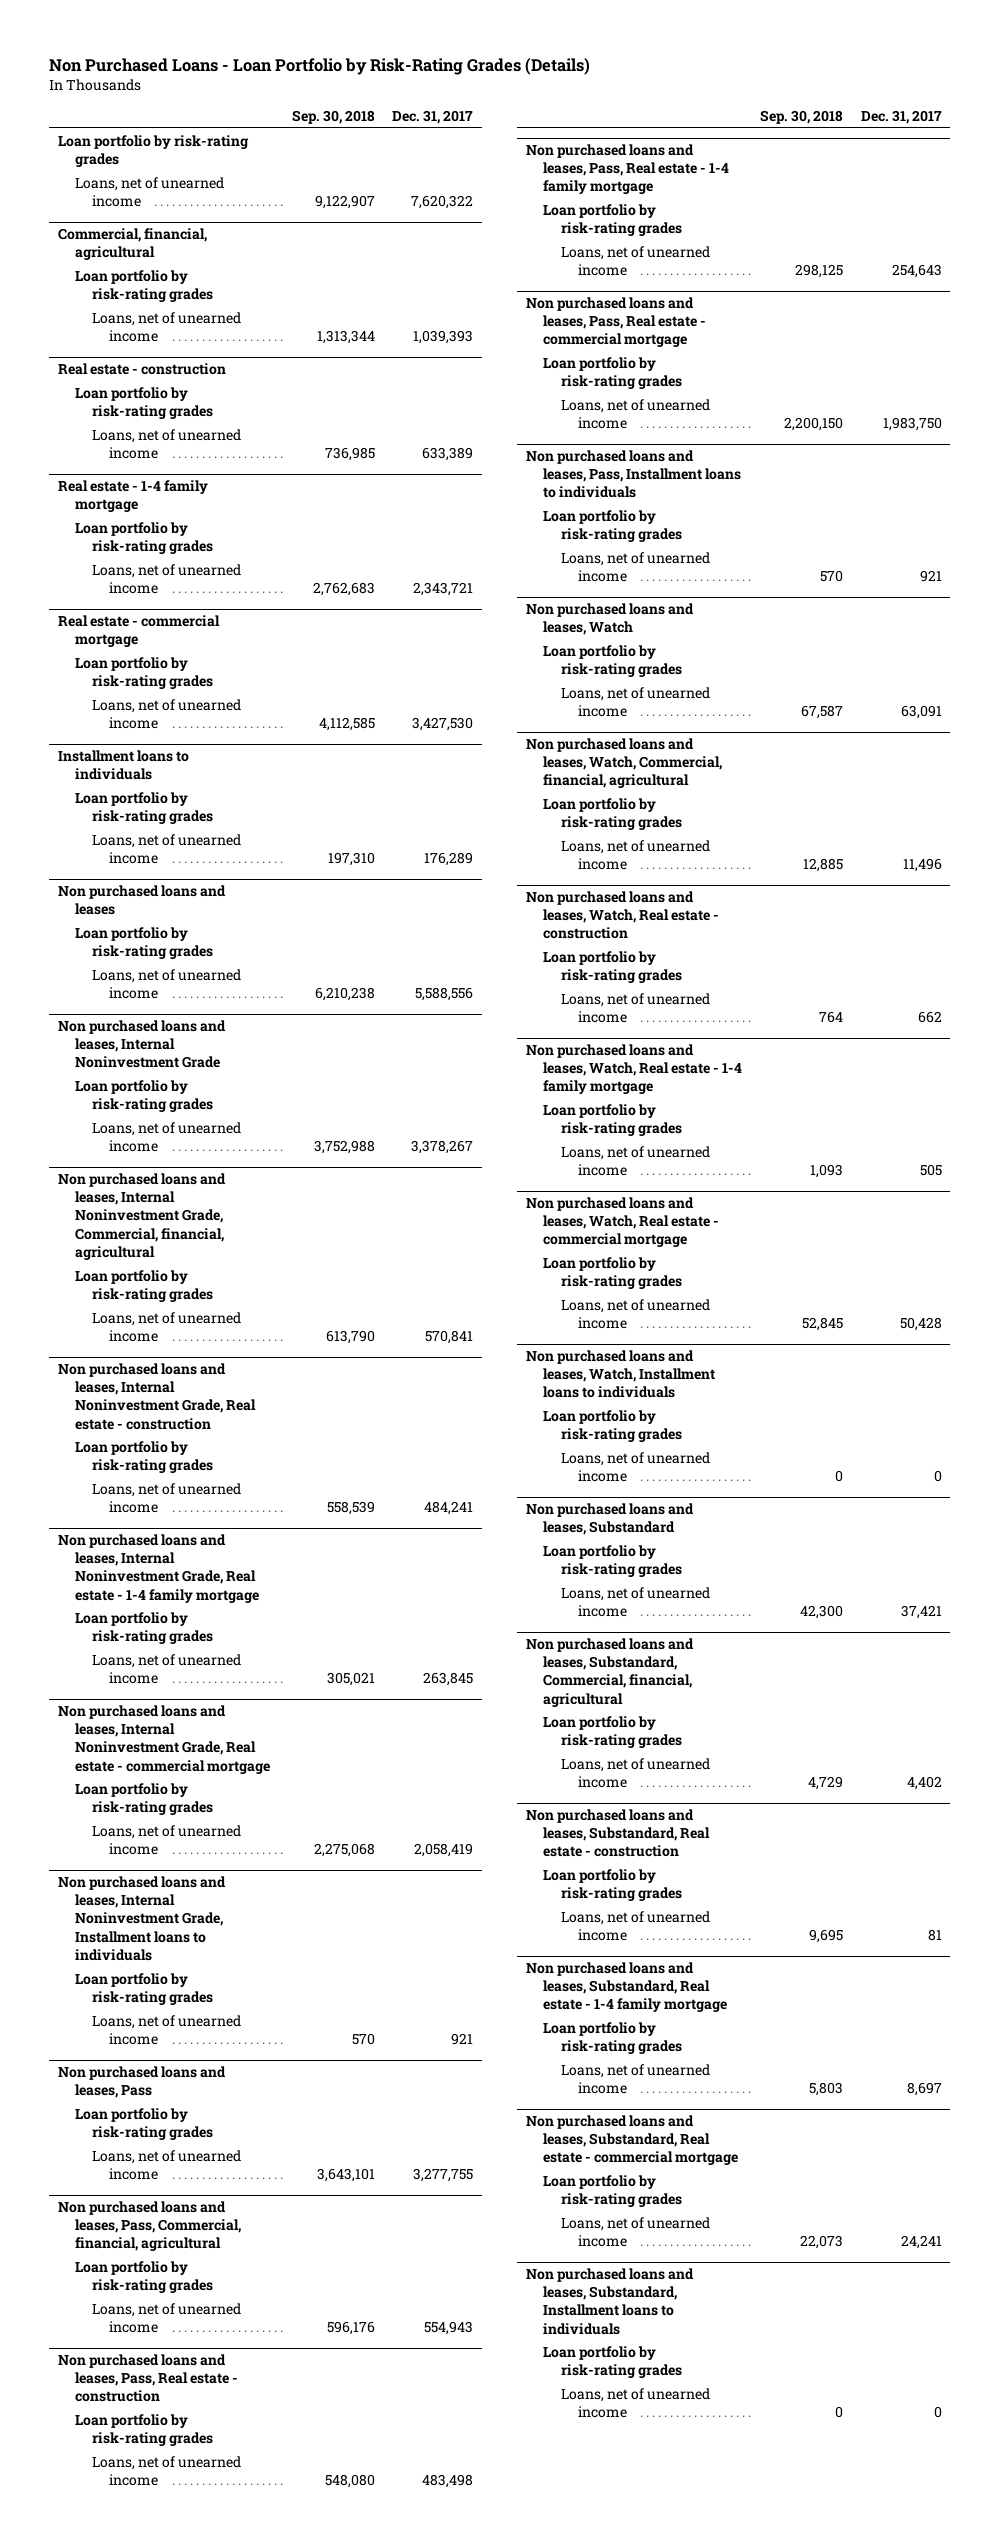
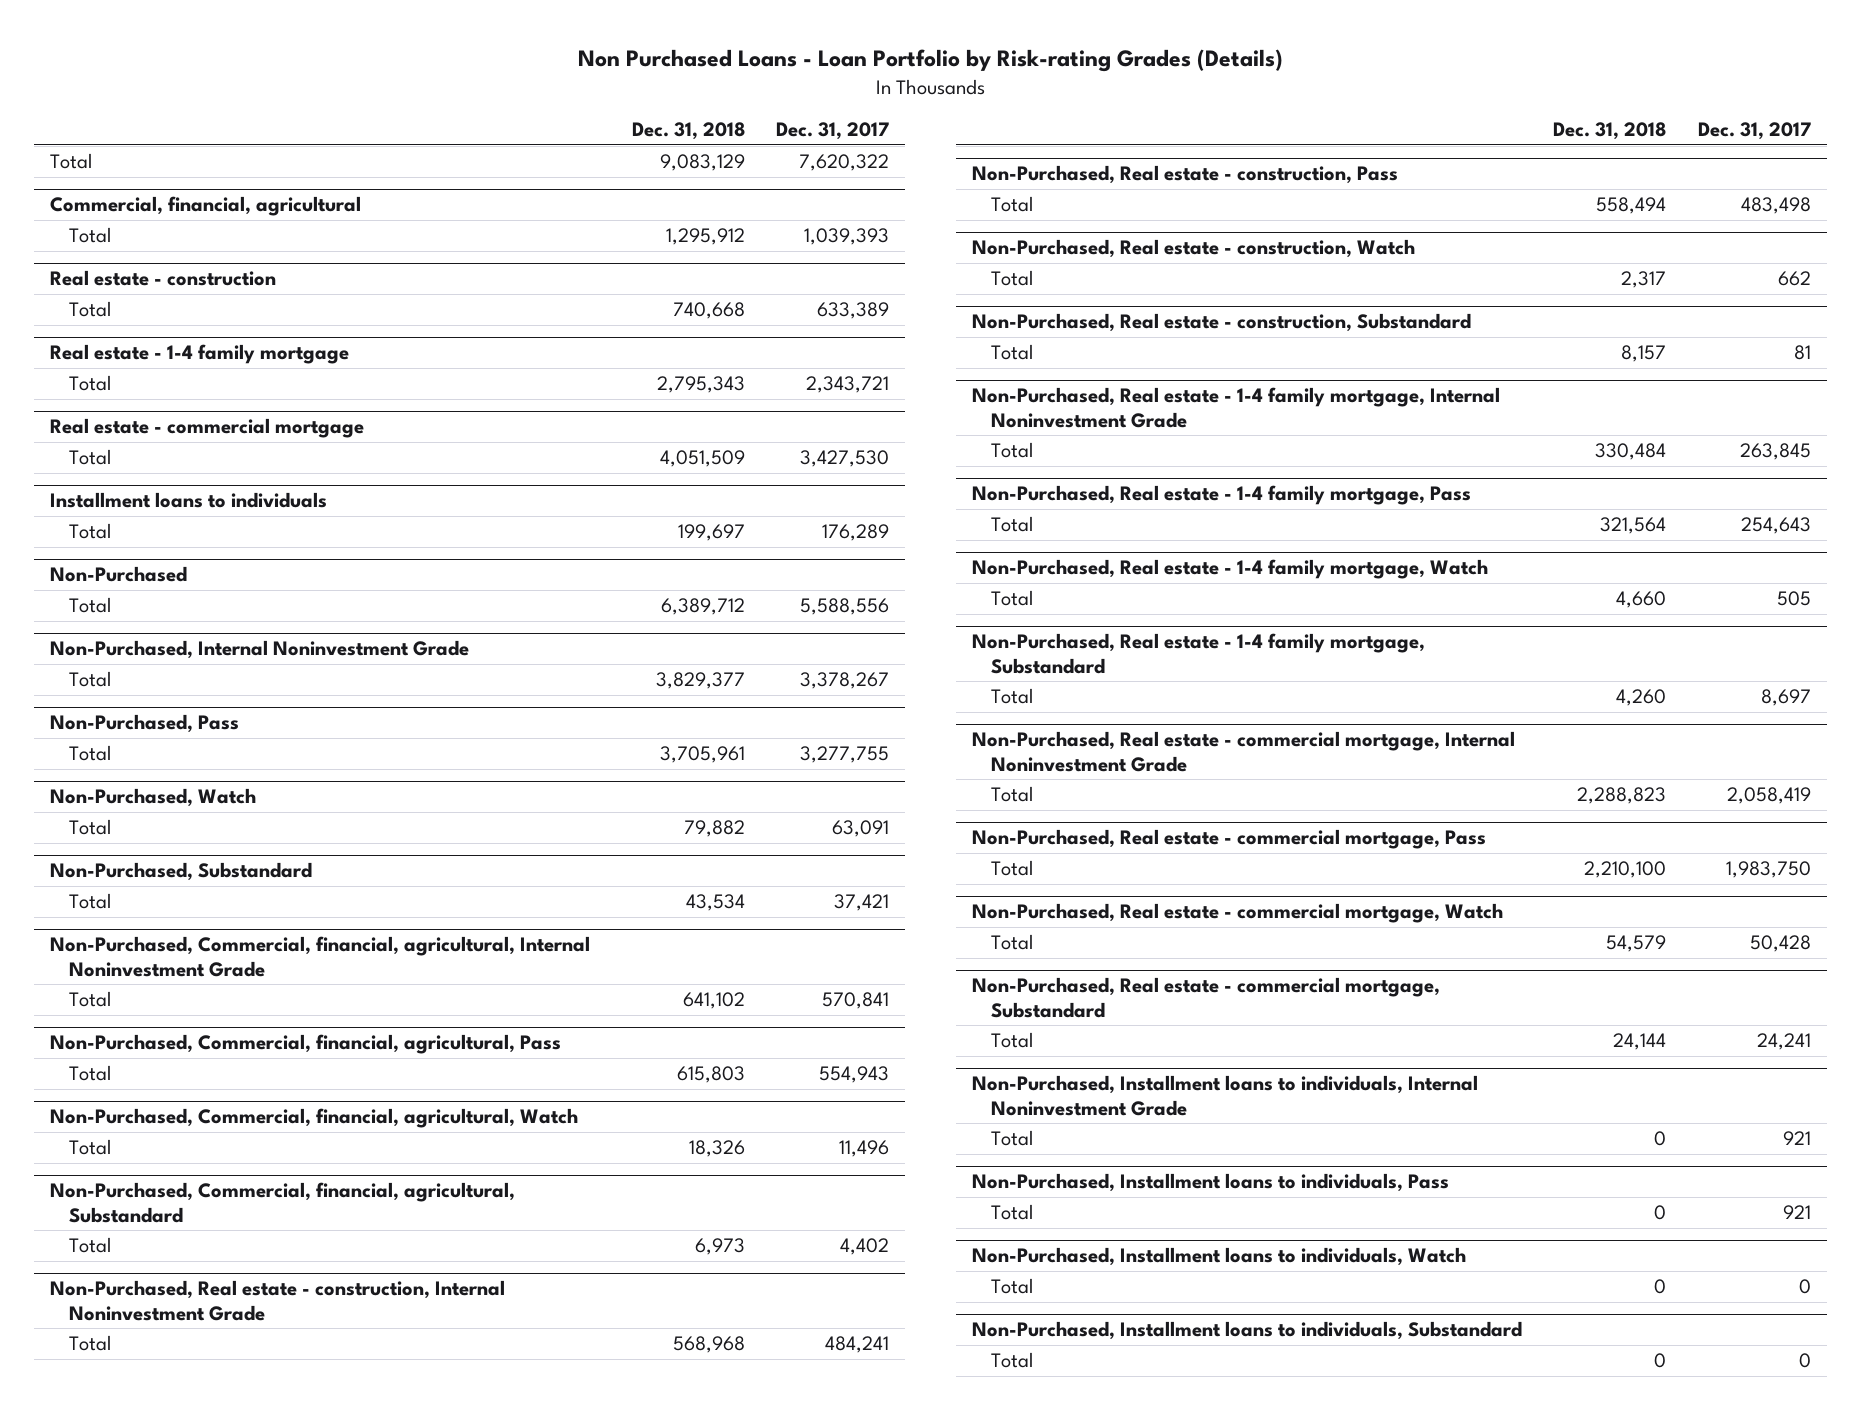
- Non Purchased Loans - Loan Portfolio by Risk-Rating Grades (Details)
+ Non Purchased Loans - Loan Portfolio by Risk-rating Grades (Details)
- | Sep. 30, 2018 | Dec. 31, 2017
+ | Dec. 31, 2018 | Dec. 31, 2017
- Loan portfolio by risk-rating grades
- Loans, net of unearned income | 9,122,907 | 7,620,322
+ Total | 9,083,129 | 7,620,322
@ Commercial, financial, agricultural
- Loan portfolio by risk-rating grades
- Loans, net of unearned income | 1,313,344 | 1,039,393
+ Total | 1,295,912 | 1,039,393
@ Real estate - construction
- Loan portfolio by risk-rating grades
- Loans, net of unearned income | 736,985 | 633,389
+ Total | 740,668 | 633,389
@ Real estate - 1-4 family mortgage
- Loan portfolio by risk-rating grades
- Loans, net of unearned income | 2,762,683 | 2,343,721
+ Total | 2,795,343 | 2,343,721
@ Real estate - commercial mortgage
- Loan portfolio by risk-rating grades
- Loans, net of unearned income | 4,112,585 | 3,427,530
+ Total | 4,051,509 | 3,427,530
@ Installment loans to individuals
- Loan portfolio by risk-rating grades
- Loans, net of unearned income | 197,310 | 176,289
- Non purchased loans and leases
- Loan portfolio by risk-rating grades
- Loans, net of unearned income | 6,210,238 | 5,588,556
- Non purchased loans and leases, Internal Noninvestment Grade
- Loan portfolio by risk-rating grades
- Loans, net of unearned income | 3,752,988 | 3,378,267
- Non purchased loans and leases, Internal Noninvestment Grade, Commercial, financial, agricultural
- Loan portfolio by risk-rating grades
- Loans, net of unearned income | 613,790 | 570,841
- Non purchased loans and leases, Internal Noninvestment Grade, Real estate - construction
- Loan portfolio by risk-rating grades
- Loans, net of unearned income | 558,539 | 484,241
- Non purchased loans and leases, Internal Noninvestment Grade, Real estate - 1-4 family mortgage
- Loan portfolio by risk-rating grades
- Loans, net of unearned income | 305,021 | 263,845
- Non purchased loans and leases, Internal Noninvestment Grade, Real estate - commercial mortgage
- Loan portfolio by risk-rating grades
- Loans, net of unearned income | 2,275,068 | 2,058,419
- Non purchased loans and leases, Internal Noninvestment Grade, Installment loans to individuals
- Loan portfolio by risk-rating grades
- Loans, net of unearned income | 570 | 921
- Non purchased loans and leases, Pass
- Loan portfolio by risk-rating grades
- Loans, net of unearned income | 3,643,101 | 3,277,755
- Non purchased loans and leases, Pass, Commercial, financial, agricultural
- Loan portfolio by risk-rating grades
- Loans, net of unearned income | 596,176 | 554,943
- Non purchased loans and leases, Pass, Real estate - construction
- Loan portfolio by risk-rating grades
- Loans, net of unearned income | 548,080 | 483,498
- Non purchased loans and leases, Pass, Real estate - 1-4 family mortgage
- Loan portfolio by risk-rating grades
- Loans, net of unearned income | 298,125 | 254,643
- Non purchased loans and leases, Pass, Real estate - commercial mortgage
- Loan portfolio by risk-rating grades
- Loans, net of unearned income | 2,200,150 | 1,983,750
- Non purchased loans and leases, Pass, Installment loans to individuals
- Loan portfolio by risk-rating grades
- Loans, net of unearned income | 570 | 921
- Non purchased loans and leases, Watch
- Loan portfolio by risk-rating grades
- Loans, net of unearned income | 67,587 | 63,091
- Non purchased loans and leases, Watch, Commercial, financial, agricultural
- Loan portfolio by risk-rating grades
- Loans, net of unearned income | 12,885 | 11,496
- Non purchased loans and leases, Watch, Real estate - construction
- Loan portfolio by risk-rating grades
- Loans, net of unearned income | 764 | 662
- Non purchased loans and leases, Watch, Real estate - 1-4 family mortgage
- Loan portfolio by risk-rating grades
- Loans, net of unearned income | 1,093 | 505
- Non purchased loans and leases, Watch, Real estate - commercial mortgage
- Loan portfolio by risk-rating grades
- Loans, net of unearned income | 52,845 | 50,428
- Non purchased loans and leases, Watch, Installment loans to individuals
- Loan portfolio by risk-rating grades
- Loans, net of unearned income | 0 | 0
- Non purchased loans and leases, Substandard
- Loan portfolio by risk-rating grades
- Loans, net of unearned income | 42,300 | 37,421
- Non purchased loans and leases, Substandard, Commercial, financial, agricultural
- Loan portfolio by risk-rating grades
- Loans, net of unearned income | 4,729 | 4,402
- Non purchased loans and leases, Substandard, Real estate - construction
- Loan portfolio by risk-rating grades
- Loans, net of unearned income | 9,695 | 81
- Non purchased loans and leases, Substandard, Real estate - 1-4 family mortgage
- Loan portfolio by risk-rating grades
- Loans, net of unearned income | 5,803 | 8,697
- Non purchased loans and leases, Substandard, Real estate - commercial mortgage
- Loan portfolio by risk-rating grades
- Loans, net of unearned income | 22,073 | 24,241
- Non purchased loans and leases, Substandard, Installment loans to individuals
- Loan portfolio by risk-rating grades
- Loans, net of unearned income | 0 | 0
@ Installment loans to individuals
+ Total | 199,697 | 176,289
+ Non-Purchased
+ Total | 6,389,712 | 5,588,556
+ Non-Purchased, Internal Noninvestment Grade
+ Total | 3,829,377 | 3,378,267
+ Non-Purchased, Pass
+ Total | 3,705,961 | 3,277,755
+ Non-Purchased, Watch
+ Total | 79,882 | 63,091
+ Non-Purchased, Substandard
+ Total | 43,534 | 37,421
+ Non-Purchased, Commercial, financial, agricultural, Internal Noninvestment Grade
+ Total | 641,102 | 570,841
+ Non-Purchased, Commercial, financial, agricultural, Pass
+ Total | 615,803 | 554,943
+ Non-Purchased, Commercial, financial, agricultural, Watch
+ Total | 18,326 | 11,496
+ Non-Purchased, Commercial, financial, agricultural, Substandard
+ Total | 6,973 | 4,402
+ Non-Purchased, Real estate - construction, Internal Noninvestment Grade
+ Total | 568,968 | 484,241
+ Non-Purchased, Real estate - construction, Pass
+ Total | 558,494 | 483,498
+ Non-Purchased, Real estate - construction, Watch
+ Total | 2,317 | 662
+ Non-Purchased, Real estate - construction, Substandard
+ Total | 8,157 | 81
+ Non-Purchased, Real estate - 1-4 family mortgage, Internal Noninvestment Grade
+ Total | 330,484 | 263,845
+ Non-Purchased, Real estate - 1-4 family mortgage, Pass
+ Total | 321,564 | 254,643
+ Non-Purchased, Real estate - 1-4 family mortgage, Watch
+ Total | 4,660 | 505
+ Non-Purchased, Real estate - 1-4 family mortgage, Substandard
+ Total | 4,260 | 8,697
+ Non-Purchased, Real estate - commercial mortgage, Internal Noninvestment Grade
+ Total | 2,288,823 | 2,058,419
+ Non-Purchased, Real estate - commercial mortgage, Pass
+ Total | 2,210,100 | 1,983,750
+ Non-Purchased, Real estate - commercial mortgage, Watch
+ Total | 54,579 | 50,428
+ Non-Purchased, Real estate - commercial mortgage, Substandard
+ Total | 24,144 | 24,241
+ Non-Purchased, Installment loans to individuals, Internal Noninvestment Grade
+ Total | 0 | 921
+ Non-Purchased, Installment loans to individuals, Pass
+ Total | 0 | 921
+ Non-Purchased, Installment loans to individuals, Watch
+ Total | 0 | 0
+ Non-Purchased, Installment loans to individuals, Substandard
+ Total | 0 | 0

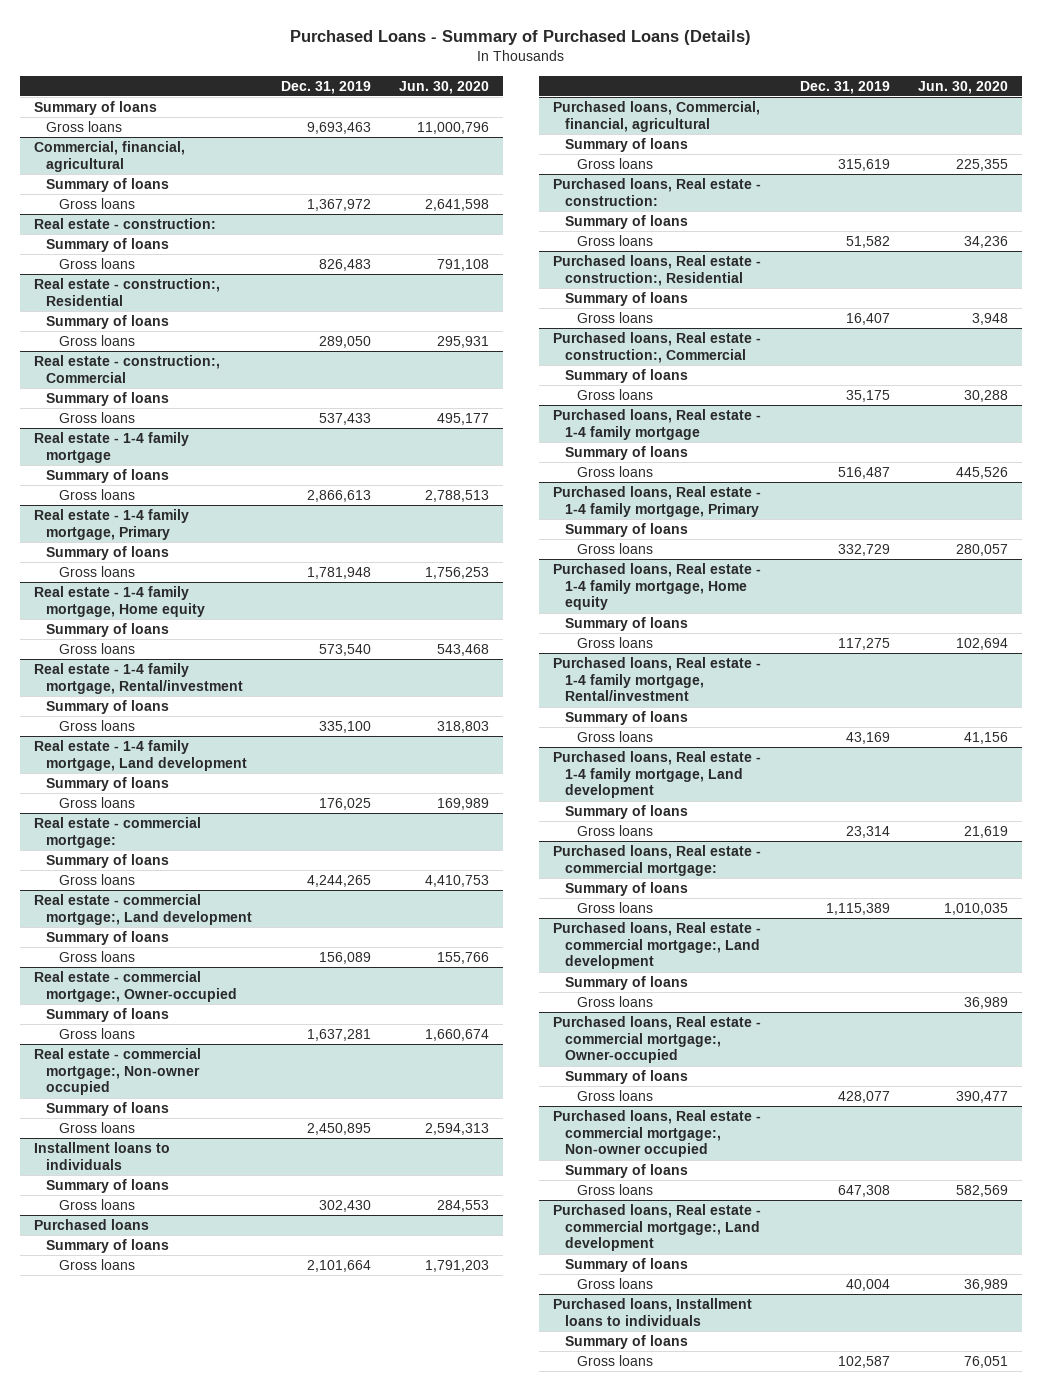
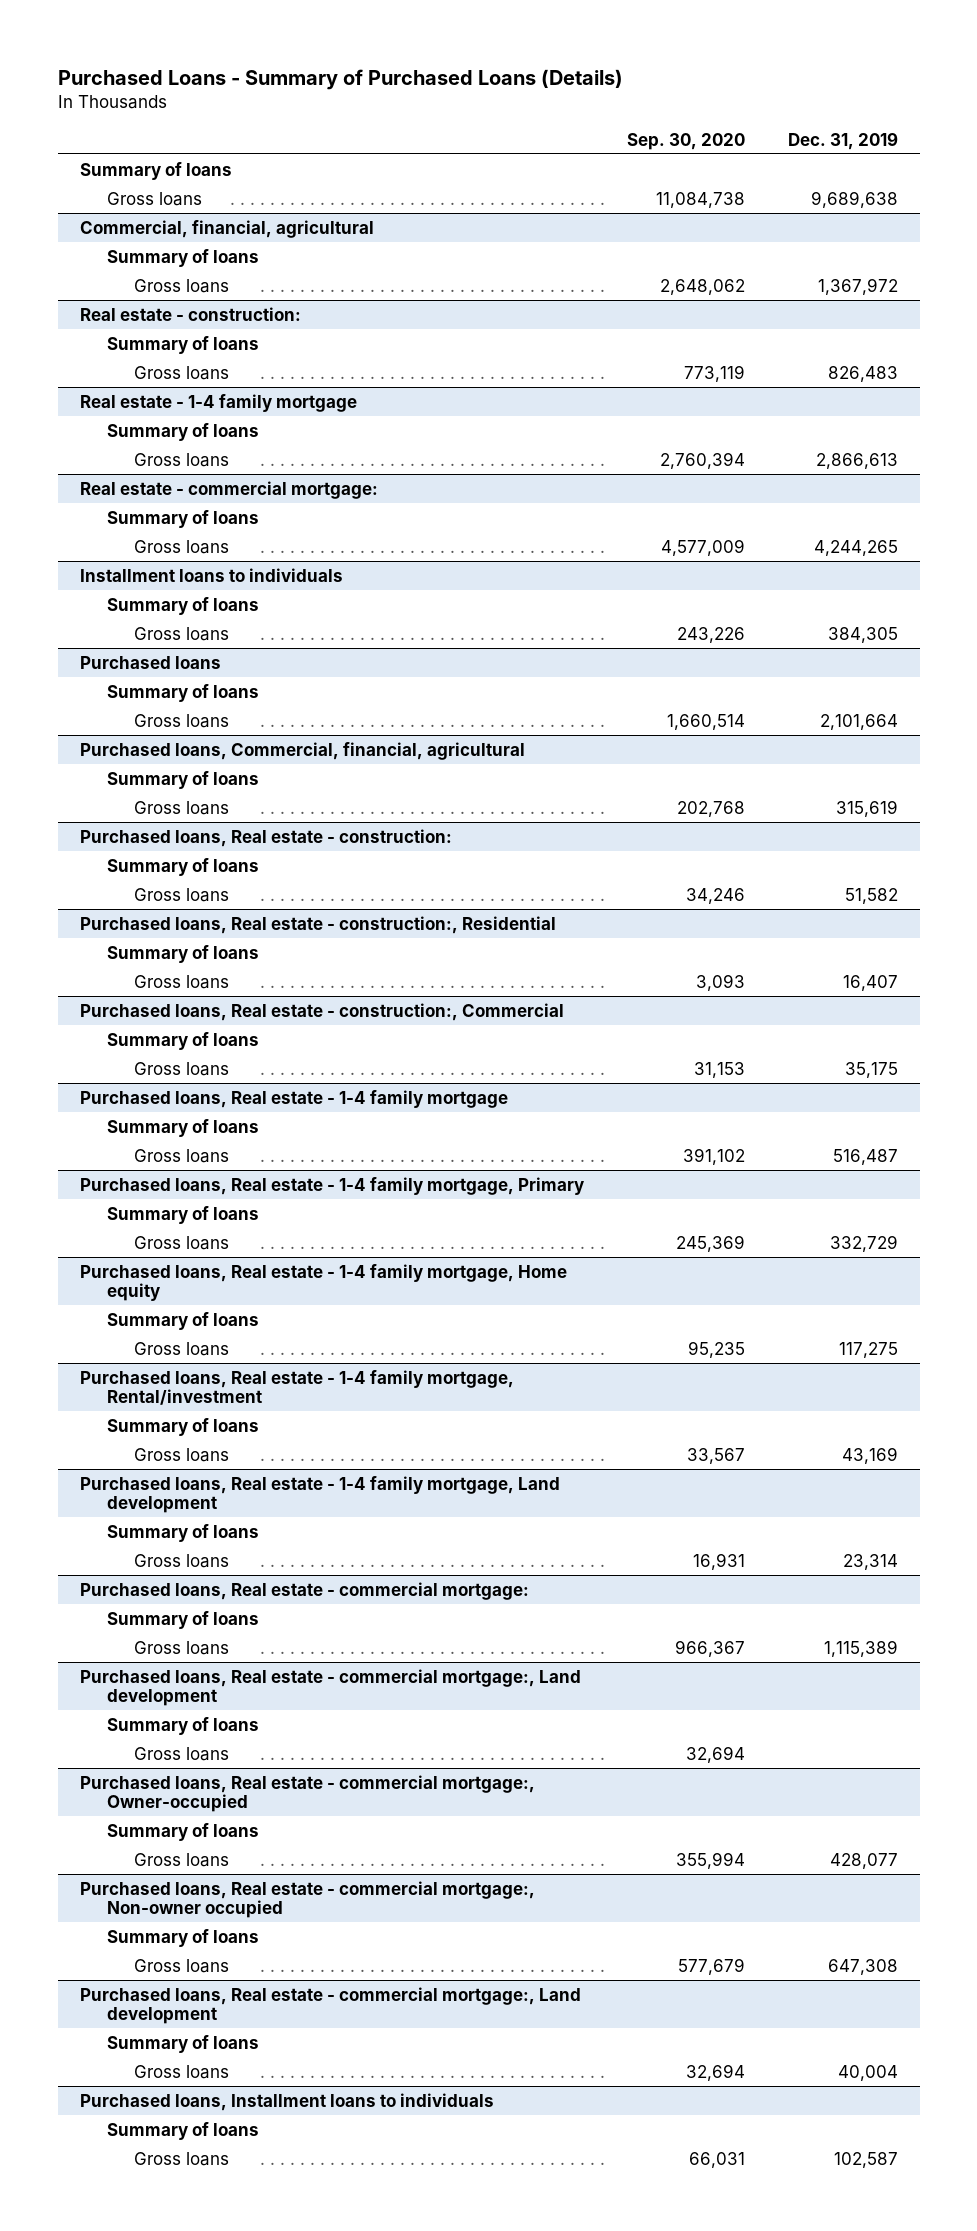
- | Dec. 31, 2019 | Jun. 30, 2020
+ | Sep. 30, 2020 | Dec. 31, 2019
- Gross loans | 9,693,463 | 11,000,796
+ Gross loans | 11,084,738 | 9,689,638
- Real estate - construction:, Residential
- Summary of loans
- Gross loans | 289,050 | 295,931
- Real estate - construction:, Commercial
- Summary of loans
- Gross loans | 537,433 | 495,177
- Real estate - 1-4 family mortgage, Primary
- Summary of loans
- Gross loans | 1,781,948 | 1,756,253
- Real estate - 1-4 family mortgage, Home equity
- Summary of loans
- Gross loans | 573,540 | 543,468
- Real estate - 1-4 family mortgage, Rental/investment
- Summary of loans
- Gross loans | 335,100 | 318,803
- Real estate - 1-4 family mortgage, Land development
- Summary of loans
- Gross loans | 176,025 | 169,989
- Real estate - commercial mortgage:, Land development
- Summary of loans
- Gross loans | 156,089 | 155,766
- Real estate - commercial mortgage:, Owner-occupied
- Summary of loans
- Gross loans | 1,637,281 | 1,660,674
- Real estate - commercial mortgage:, Non-owner occupied
- Summary of loans
- Gross loans | 2,450,895 | 2,594,313
@ Installment loans to individuals
- Gross loans | 302,430 | 284,553
+ Gross loans | 243,226 | 384,305

